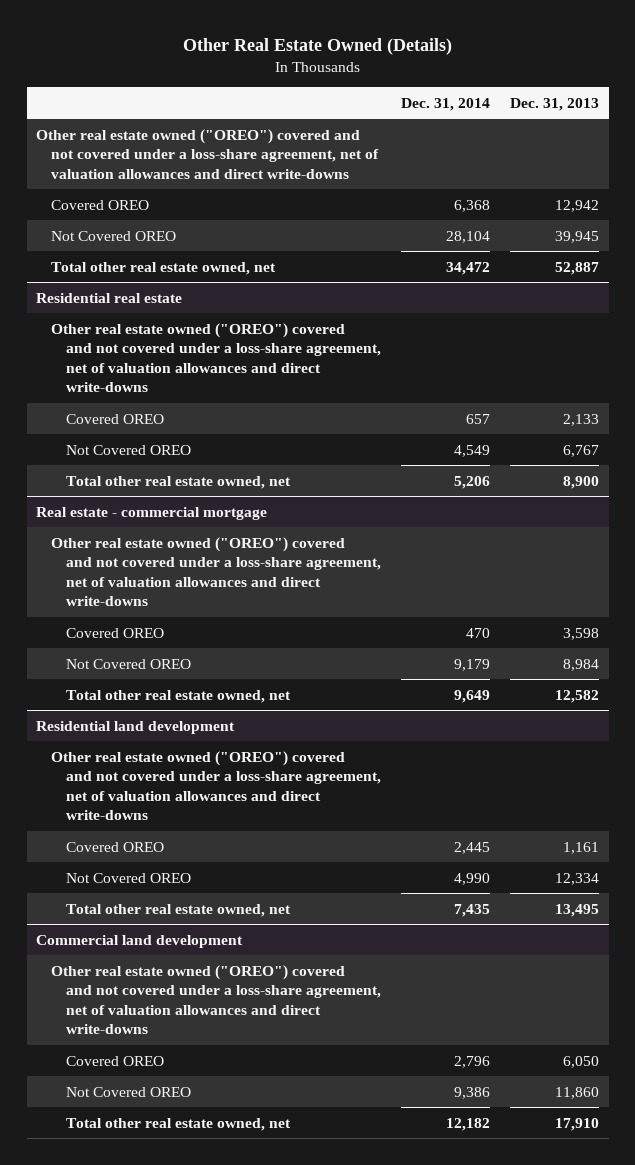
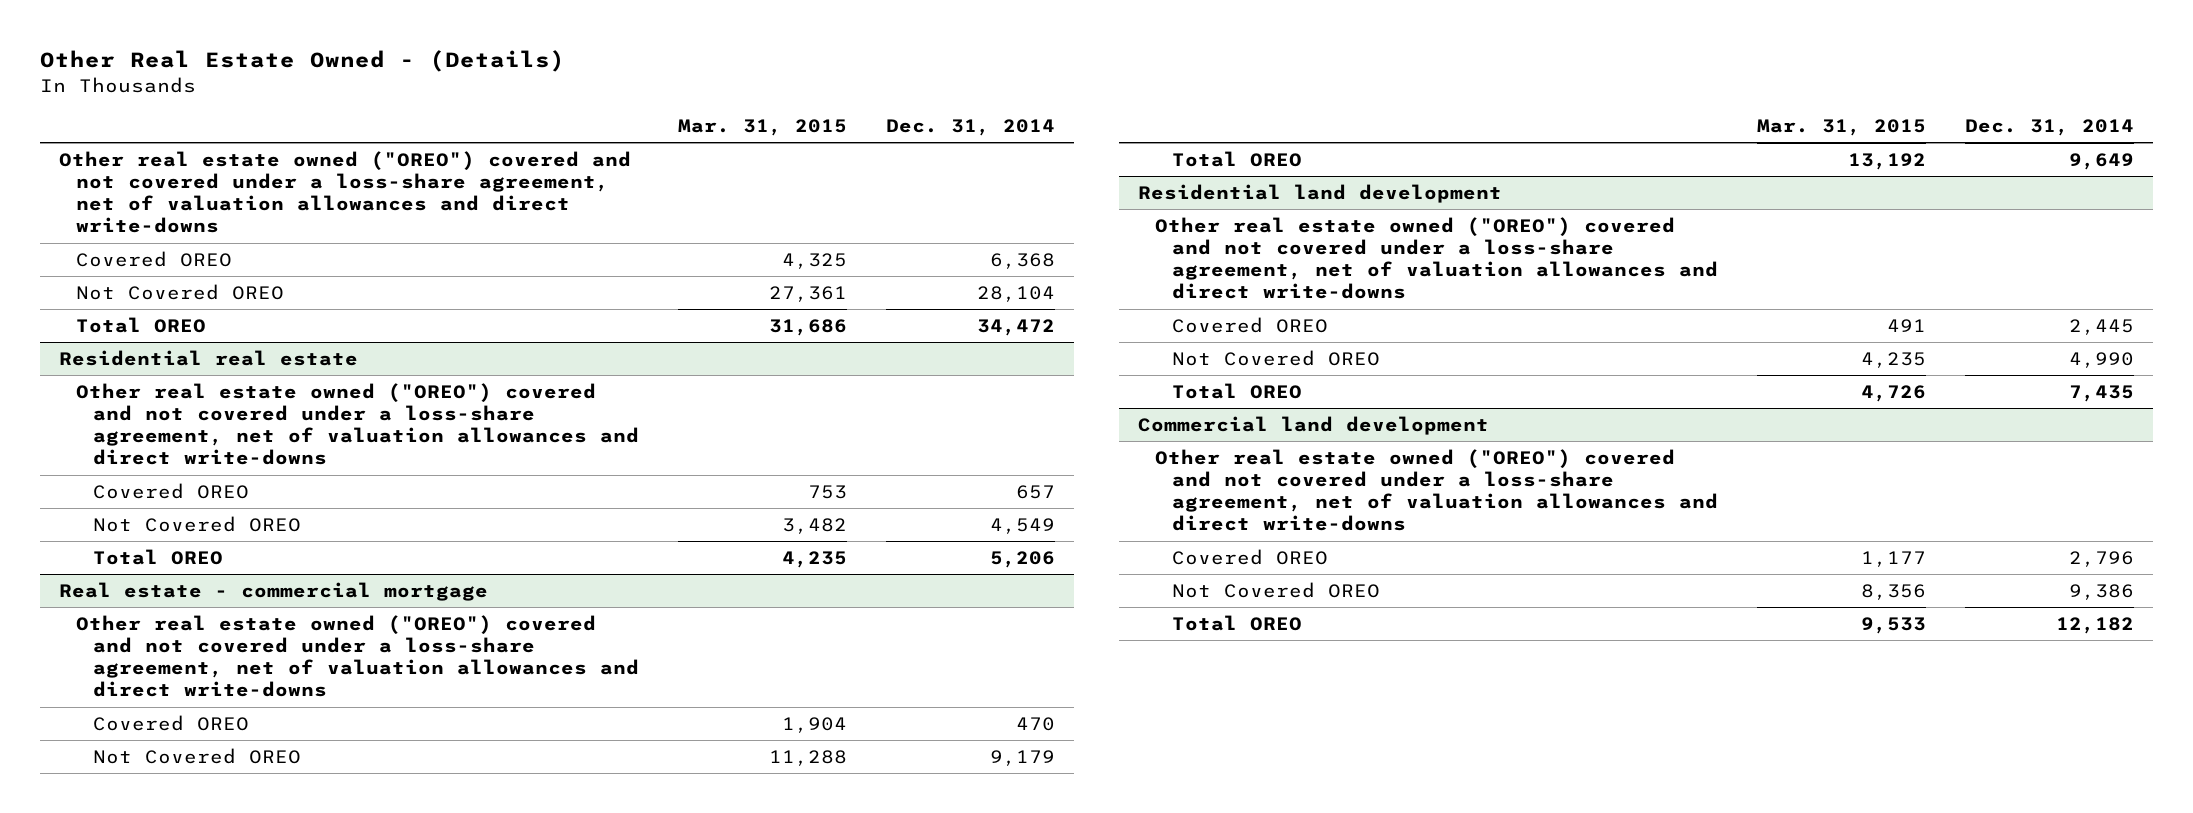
- Other Real Estate Owned (Details)
+ Other Real Estate Owned - (Details)
- | Dec. 31, 2014 | Dec. 31, 2013
+ | Mar. 31, 2015 | Dec. 31, 2014
- Total other real estate owned, net | 34,472 | 52,887
+ Total OREO | 31,686 | 34,472
@ Residential real estate
- Total other real estate owned, net | 5,206 | 8,900
+ Total OREO | 4,235 | 5,206
@ Real estate - commercial mortgage
- Total other real estate owned, net | 9,649 | 12,582
+ Total OREO | 13,192 | 9,649
@ Residential land development
- Total other real estate owned, net | 7,435 | 13,495
+ Total OREO | 4,726 | 7,435
@ Commercial land development
- Total other real estate owned, net | 12,182 | 17,910
+ Total OREO | 9,533 | 12,182

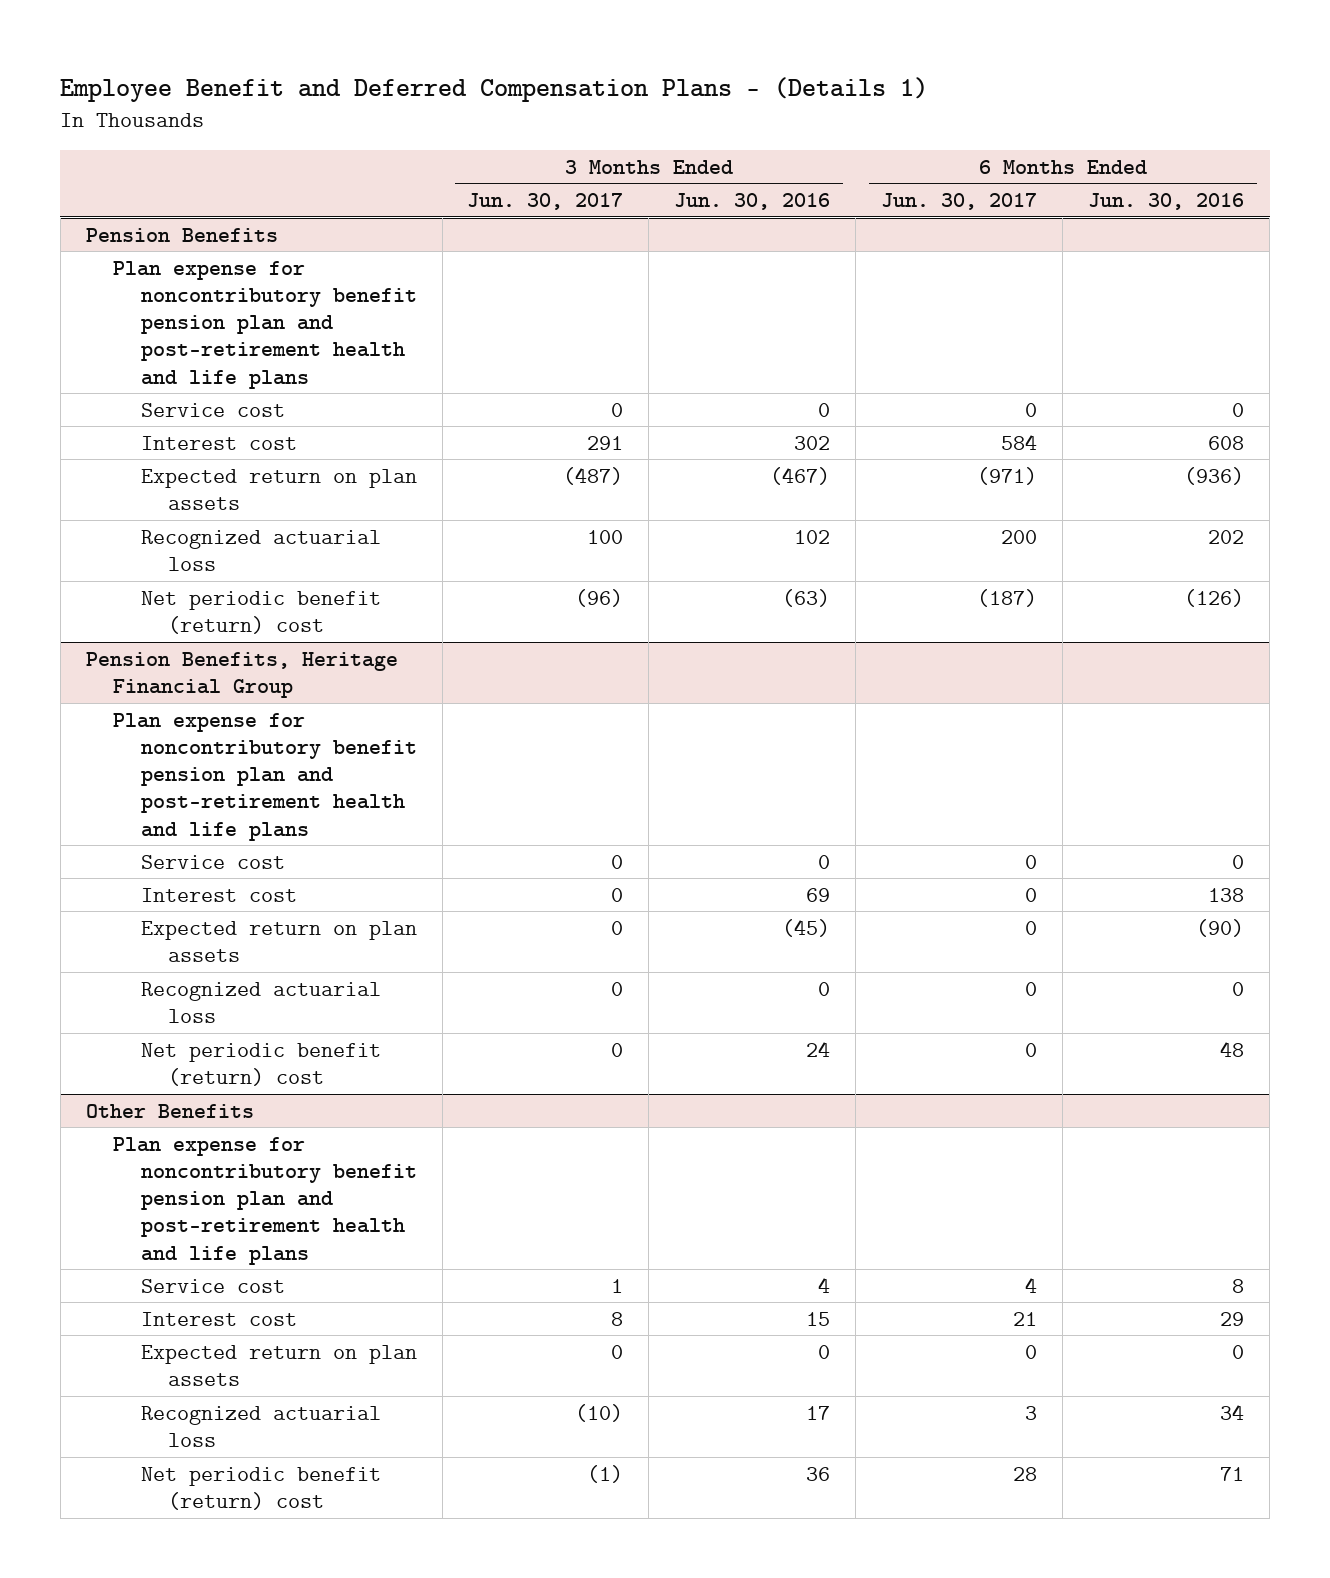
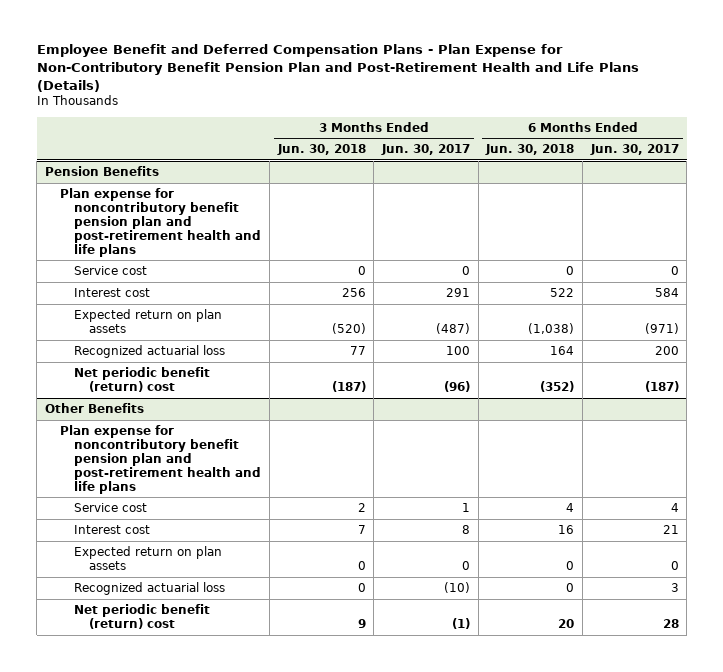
- Employee Benefit and Deferred Compensation Plans - (Details 1)
+ Employee Benefit and Deferred Compensation Plans - Plan Expense for Non-Contributory Benefit Pension Plan and Post-Retirement Health and Life Plans (Details)
- | 3 Months Ended Jun. 30, 2017 | 3 Months Ended Jun. 30, 2016 | 6 Months Ended Jun. 30, 2017 | 6 Months Ended Jun. 30, 2016
+ | 3 Months Ended Jun. 30, 2018 | 3 Months Ended Jun. 30, 2017 | 6 Months Ended Jun. 30, 2018 | 6 Months Ended Jun. 30, 2017
- Pension Benefits, Heritage Financial Group
- Plan expense for noncontributory benefit pension plan and post-retirement health and life plans
- Service cost | 0 | 0 | 0 | 0
- Interest cost | 0 | 69 | 0 | 138
- Expected return on plan assets | 0 | (45) | 0 | (90)
- Recognized actuarial loss | 0 | 0 | 0 | 0
- Net periodic benefit (return) cost | 0 | 24 | 0 | 48

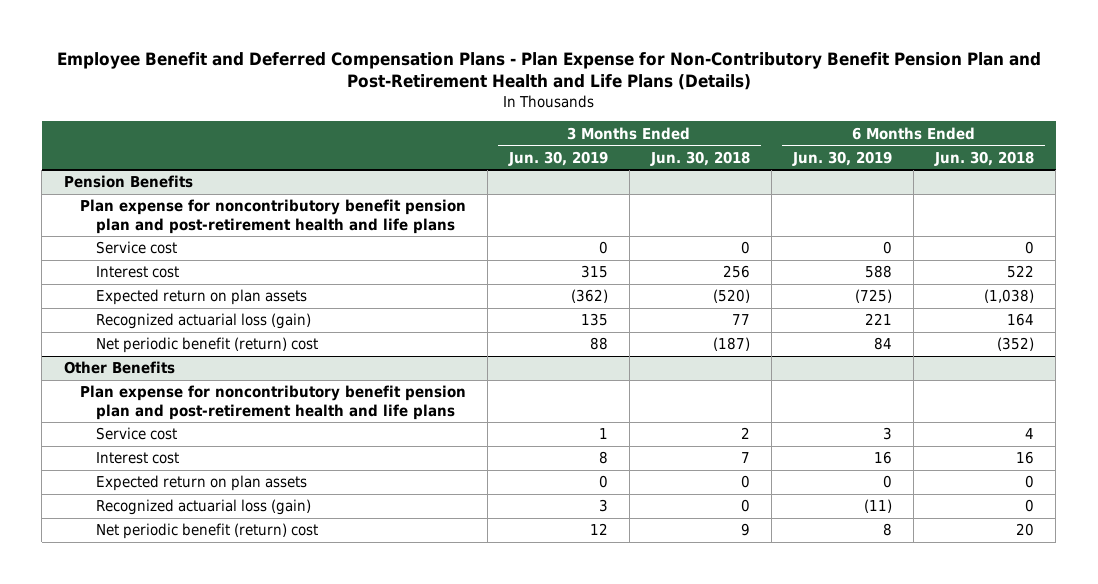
- | 3 Months Ended Jun. 30, 2018 | 3 Months Ended Jun. 30, 2017 | 6 Months Ended Jun. 30, 2018 | 6 Months Ended Jun. 30, 2017
+ | 3 Months Ended Jun. 30, 2019 | 3 Months Ended Jun. 30, 2018 | 6 Months Ended Jun. 30, 2019 | 6 Months Ended Jun. 30, 2018
@ Pension Benefits
- Recognized actuarial loss | 77 | 100 | 164 | 200
+ Recognized actuarial loss (gain) | 135 | 77 | 221 | 164
@ Other Benefits
- Recognized actuarial loss | 0 | (10) | 0 | 3
+ Recognized actuarial loss (gain) | 3 | 0 | (11) | 0

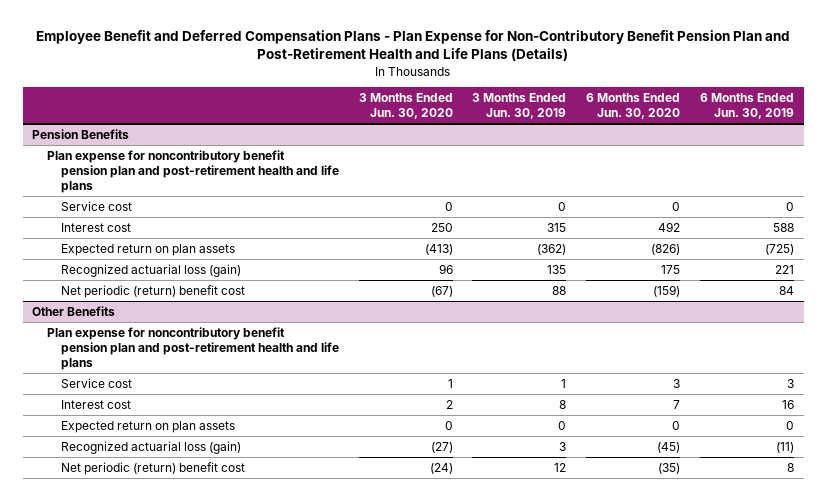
- | 3 Months Ended Jun. 30, 2019 | 3 Months Ended Jun. 30, 2018 | 6 Months Ended Jun. 30, 2019 | 6 Months Ended Jun. 30, 2018
+ | 3 Months Ended Jun. 30, 2020 | 3 Months Ended Jun. 30, 2019 | 6 Months Ended Jun. 30, 2020 | 6 Months Ended Jun. 30, 2019
@ Pension Benefits
- Net periodic benefit (return) cost | 88 | (187) | 84 | (352)
+ Net periodic (return) benefit cost | (67) | 88 | (159) | 84
@ Other Benefits
- Net periodic benefit (return) cost | 12 | 9 | 8 | 20
+ Net periodic (return) benefit cost | (24) | 12 | (35) | 8

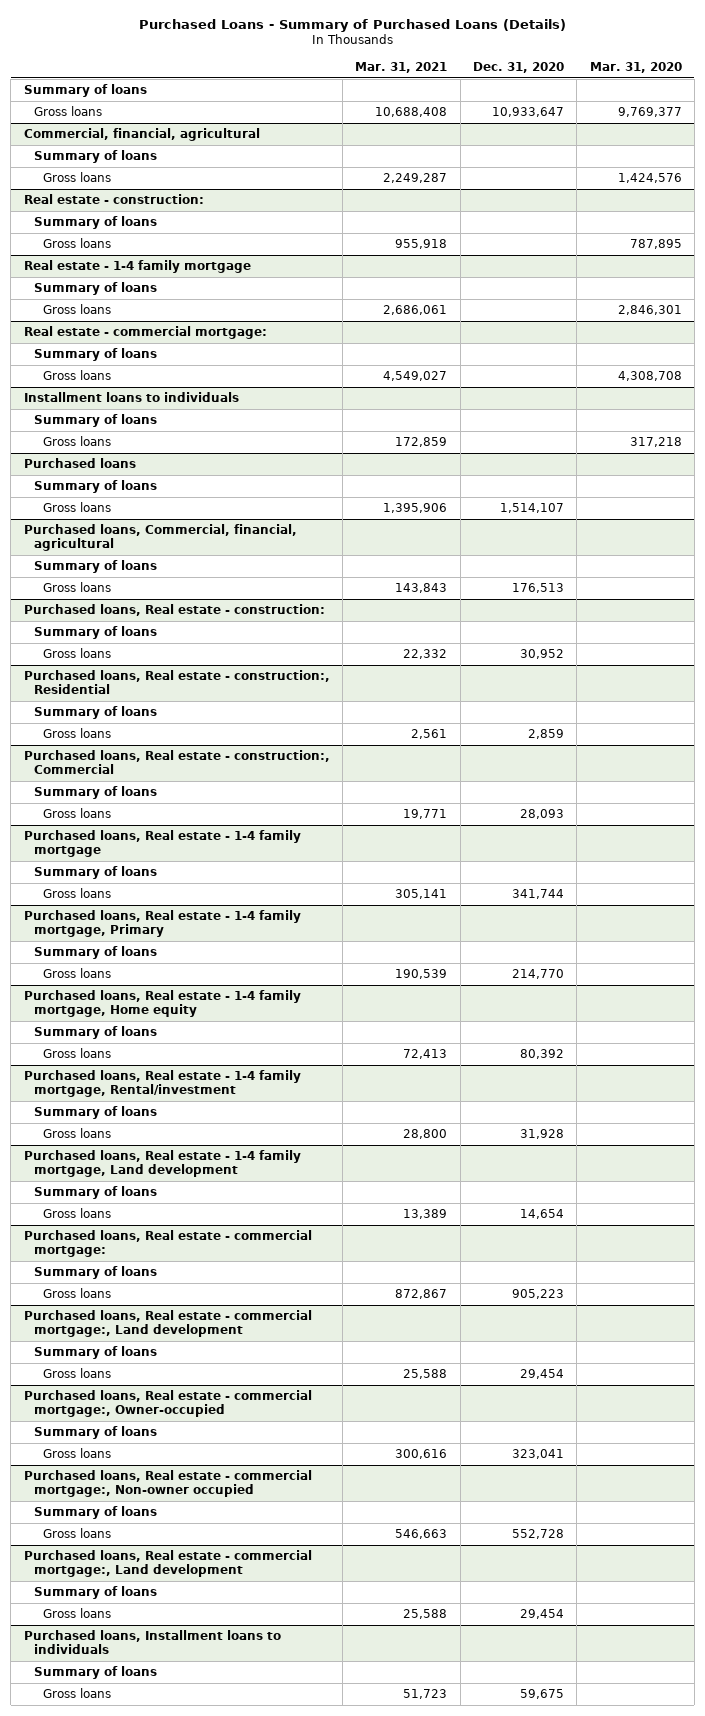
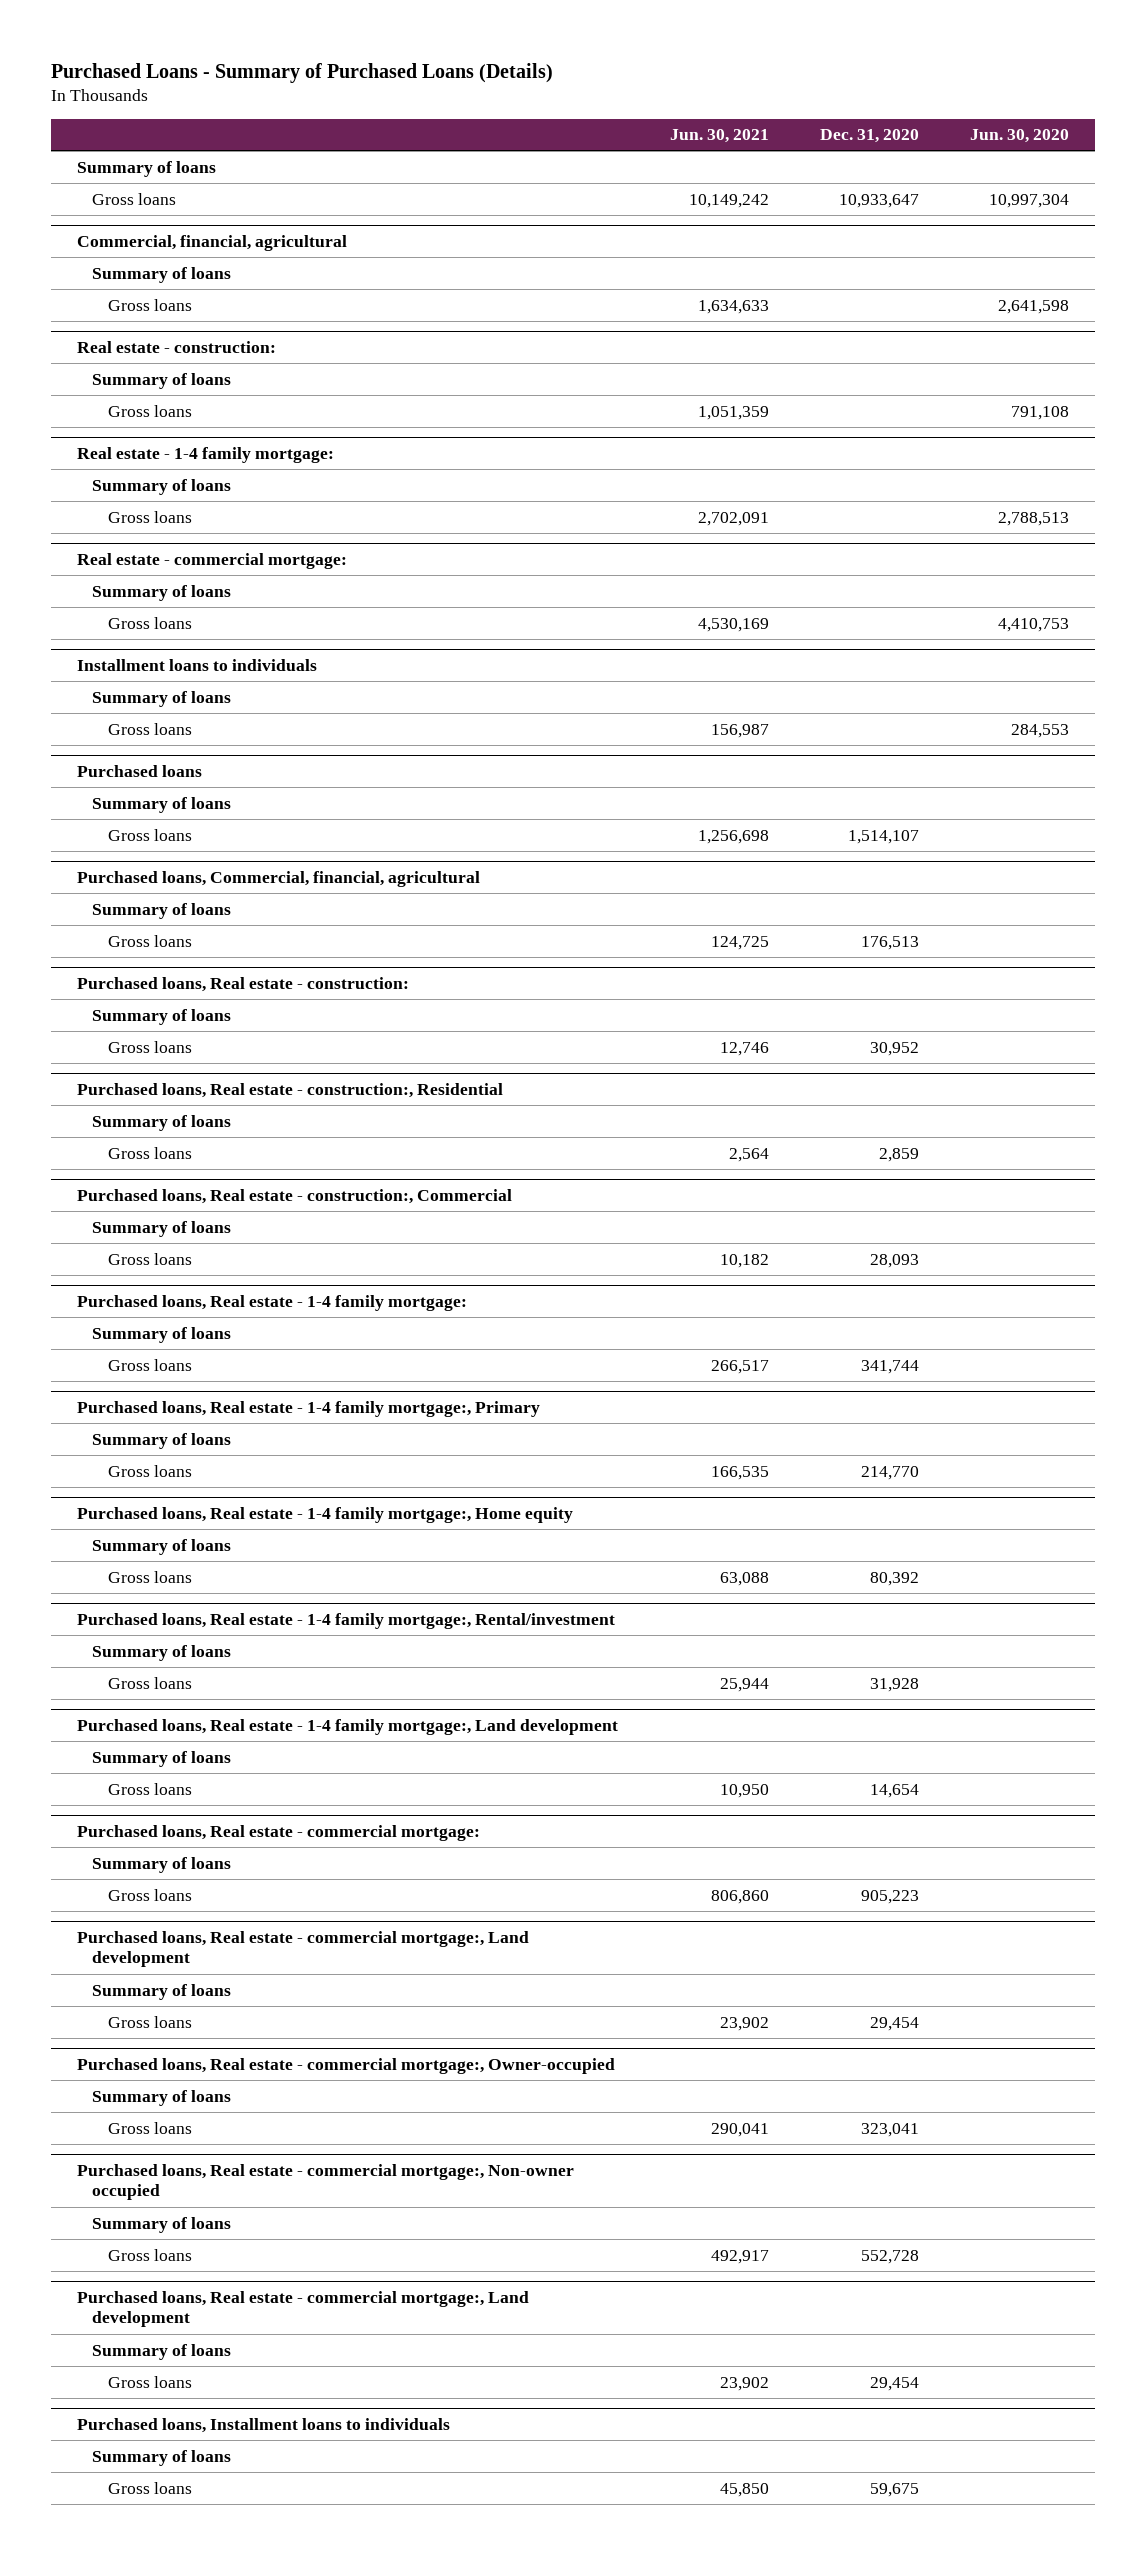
- | Mar. 31, 2021 | Dec. 31, 2020 | Mar. 31, 2020
+ | Jun. 30, 2021 | Dec. 31, 2020 | Jun. 30, 2020
- Real estate - 1-4 family mortgage
+ Real estate - 1-4 family mortgage:
- Purchased loans, Real estate - 1-4 family mortgage
+ Purchased loans, Real estate - 1-4 family mortgage:
- Purchased loans, Real estate - 1-4 family mortgage, Primary
+ Purchased loans, Real estate - 1-4 family mortgage:, Primary
- Purchased loans, Real estate - 1-4 family mortgage, Home equity
+ Purchased loans, Real estate - 1-4 family mortgage:, Home equity
- Purchased loans, Real estate - 1-4 family mortgage, Rental/investment
+ Purchased loans, Real estate - 1-4 family mortgage:, Rental/investment
- Purchased loans, Real estate - 1-4 family mortgage, Land development
+ Purchased loans, Real estate - 1-4 family mortgage:, Land development

